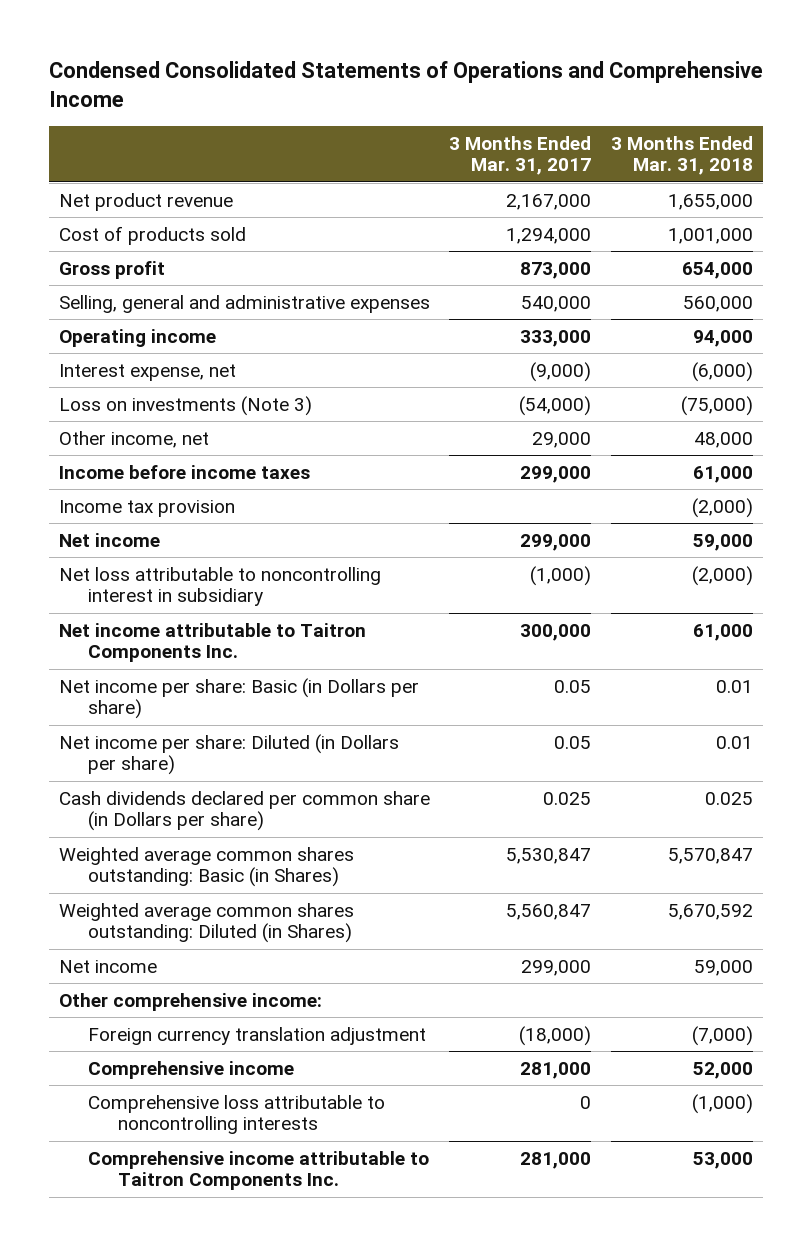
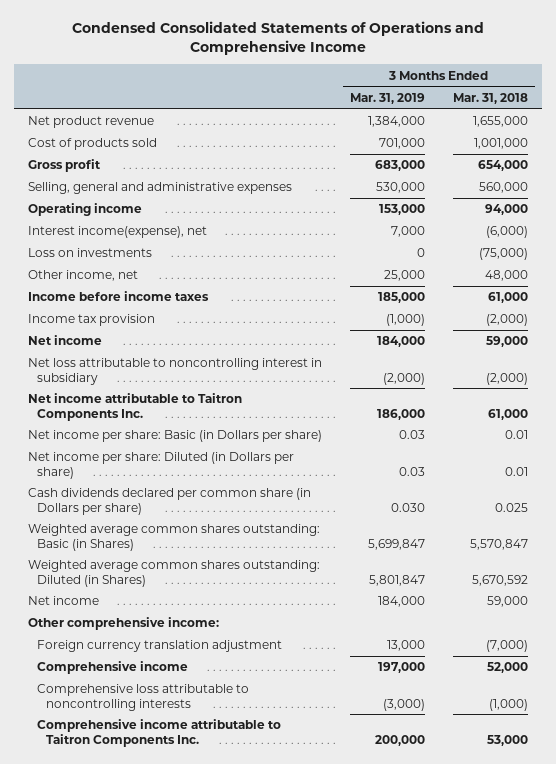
- | 3 Months Ended Mar. 31, 2017 | 3 Months Ended Mar. 31, 2018
+ | 3 Months Ended Mar. 31, 2019 | 3 Months Ended Mar. 31, 2018
- Interest expense, net | (9,000) | (6,000)
- Loss on investments (Note 3) | (54,000) | (75,000)
+ Interest income(expense), net | 7,000 | (6,000)
+ Loss on investments | 0 | (75,000)

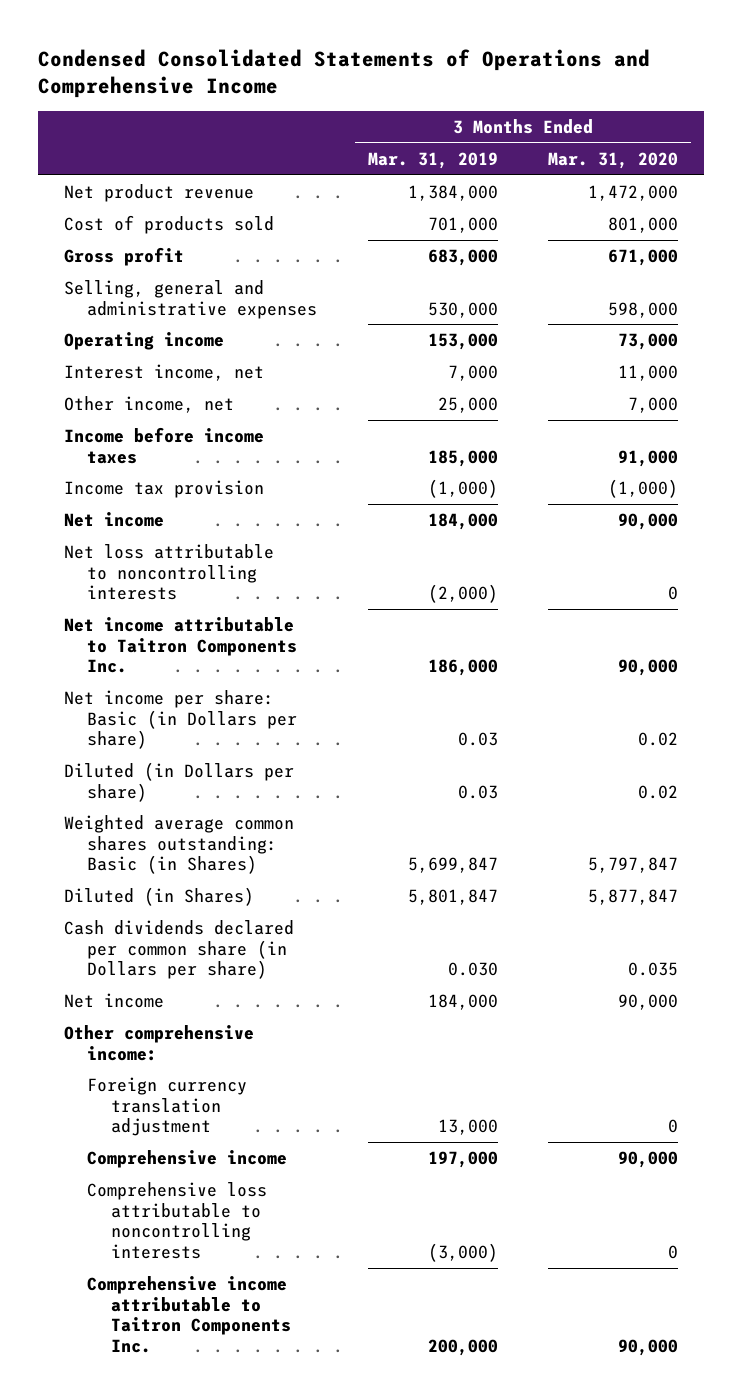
- | 3 Months Ended Mar. 31, 2019 | 3 Months Ended Mar. 31, 2018
+ | 3 Months Ended Mar. 31, 2019 | 3 Months Ended Mar. 31, 2020
- Interest income(expense), net | 7,000 | (6,000)
- Loss on investments | 0 | (75,000)
+ Interest income, net | 7,000 | 11,000
- Net loss attributable to noncontrolling interest in subsidiary | (2,000) | (2,000)
+ Net loss attributable to noncontrolling interests | (2,000) | 0
- Net income per share: Diluted (in Dollars per share) | 0.03 | 0.01
+ Diluted (in Dollars per share) | 0.03 | 0.02
- Weighted average common shares outstanding: Diluted (in Shares) | 5,801,847 | 5,670,592
+ Diluted (in Shares) | 5,801,847 | 5,877,847
moved down: Cash dividends declared per common share (in Dollars per share) | 0.030 | 0.035

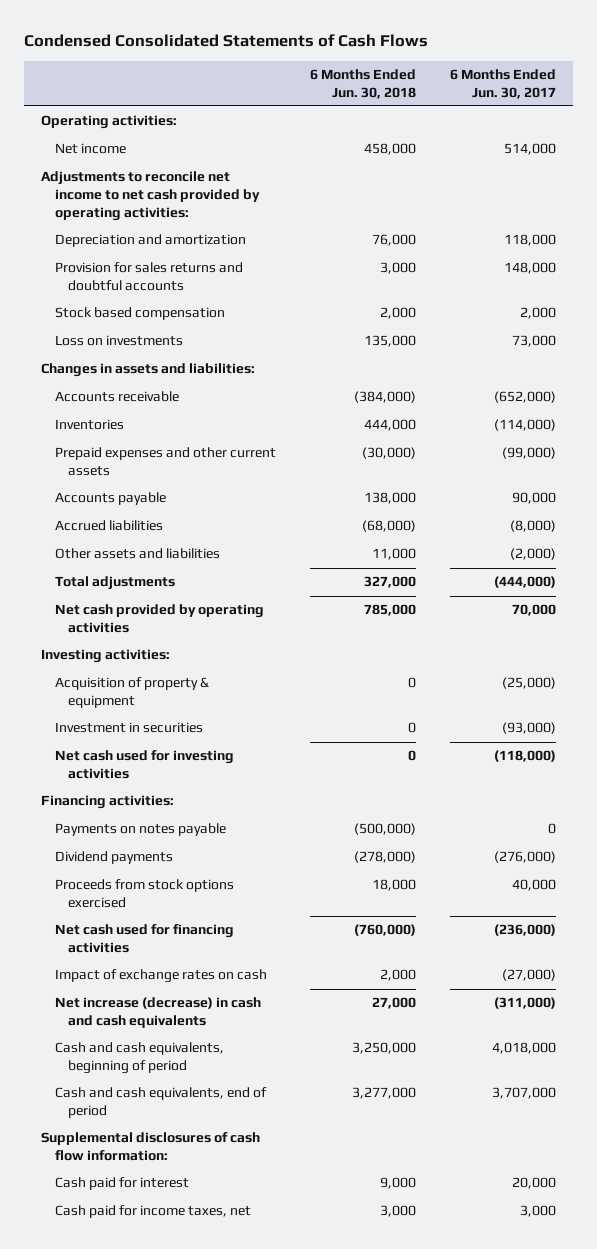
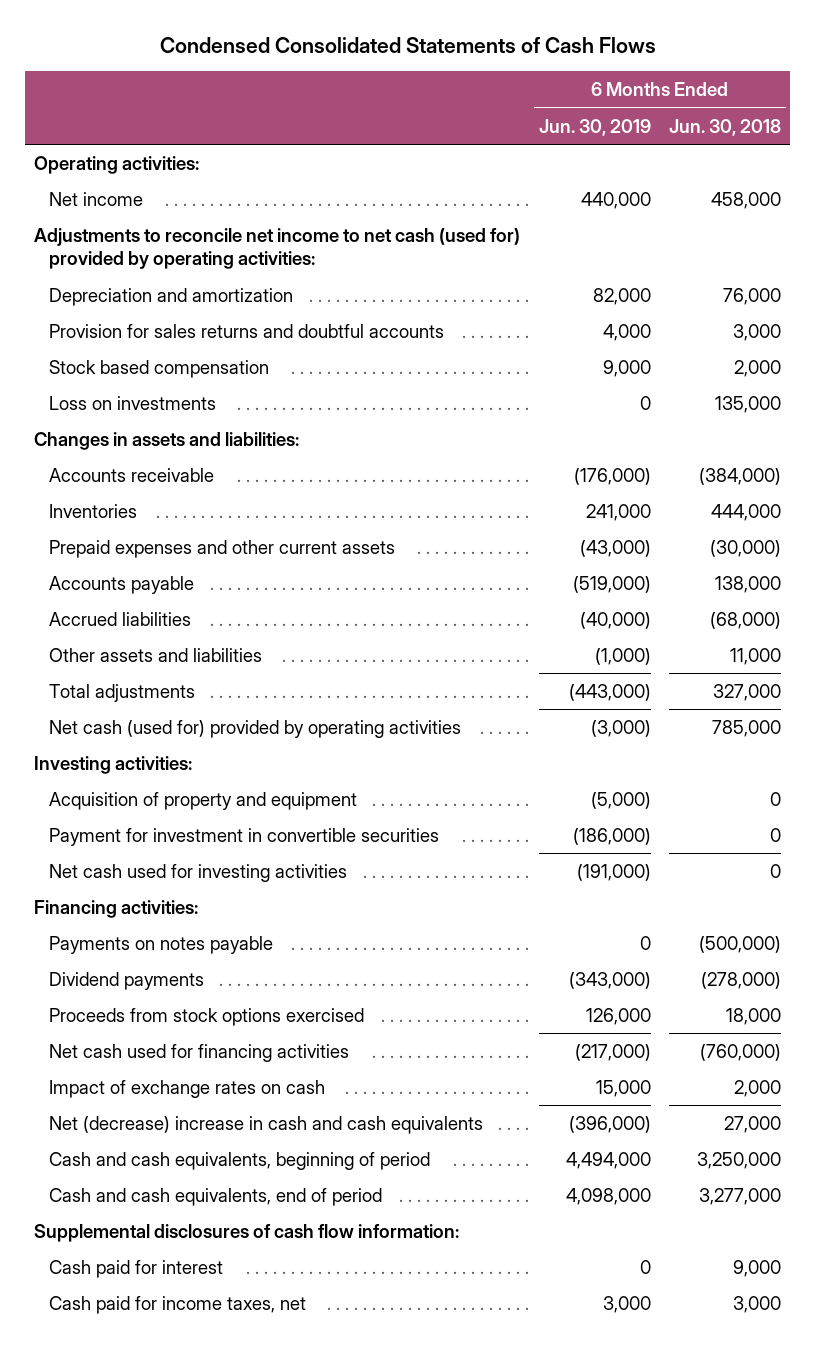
- | 6 Months Ended Jun. 30, 2018 | 6 Months Ended Jun. 30, 2017
+ | 6 Months Ended Jun. 30, 2019 | 6 Months Ended Jun. 30, 2018
- Adjustments to reconcile net income to net cash provided by operating activities:
+ Adjustments to reconcile net income to net cash (used for) provided by operating activities:
- Net cash provided by operating activities | 785,000 | 70,000
+ Net cash (used for) provided by operating activities | (3,000) | 785,000
- Acquisition of property & equipment | 0 | (25,000)
- Investment in securities | 0 | (93,000)
+ Acquisition of property and equipment | (5,000) | 0
+ Payment for investment in convertible securities | (186,000) | 0
- Net increase (decrease) in cash and cash equivalents | 27,000 | (311,000)
+ Net (decrease) increase in cash and cash equivalents | (396,000) | 27,000

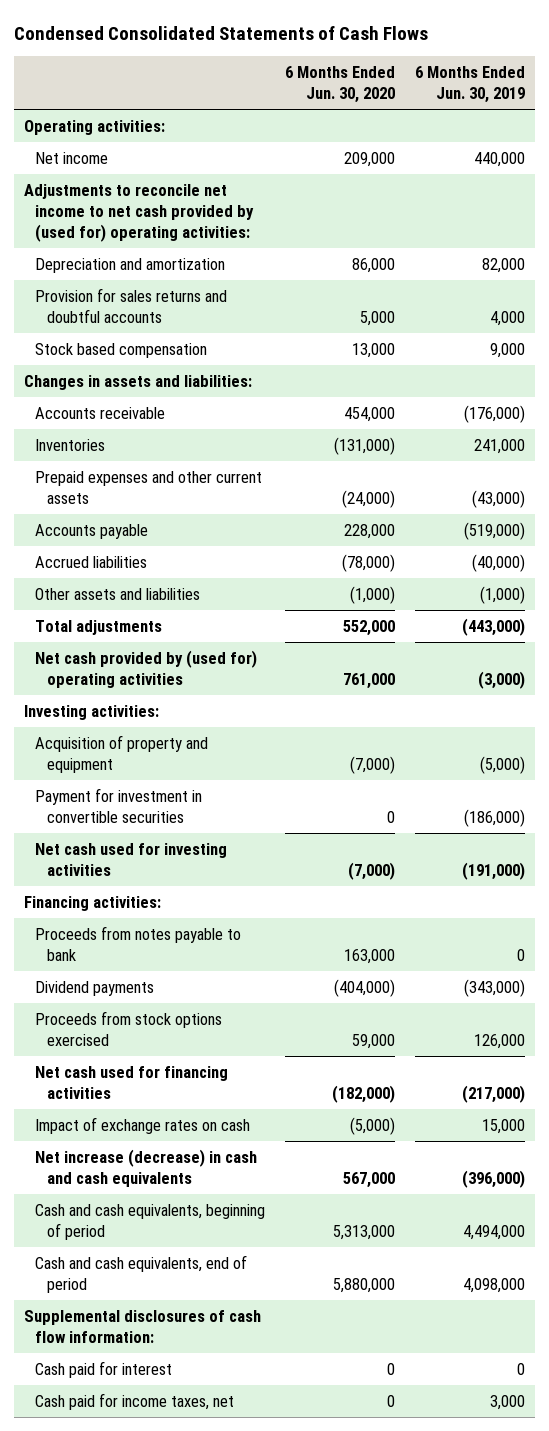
- | 6 Months Ended Jun. 30, 2019 | 6 Months Ended Jun. 30, 2018
+ | 6 Months Ended Jun. 30, 2020 | 6 Months Ended Jun. 30, 2019
- Adjustments to reconcile net income to net cash (used for) provided by operating activities:
+ Adjustments to reconcile net income to net cash provided by (used for) operating activities:
- Loss on investments | 0 | 135,000
- Net cash (used for) provided by operating activities | (3,000) | 785,000
+ Net cash provided by (used for) operating activities | 761,000 | (3,000)
- Payments on notes payable | 0 | (500,000)
+ Proceeds from notes payable to bank | 163,000 | 0
- Net (decrease) increase in cash and cash equivalents | (396,000) | 27,000
+ Net increase (decrease) in cash and cash equivalents | 567,000 | (396,000)

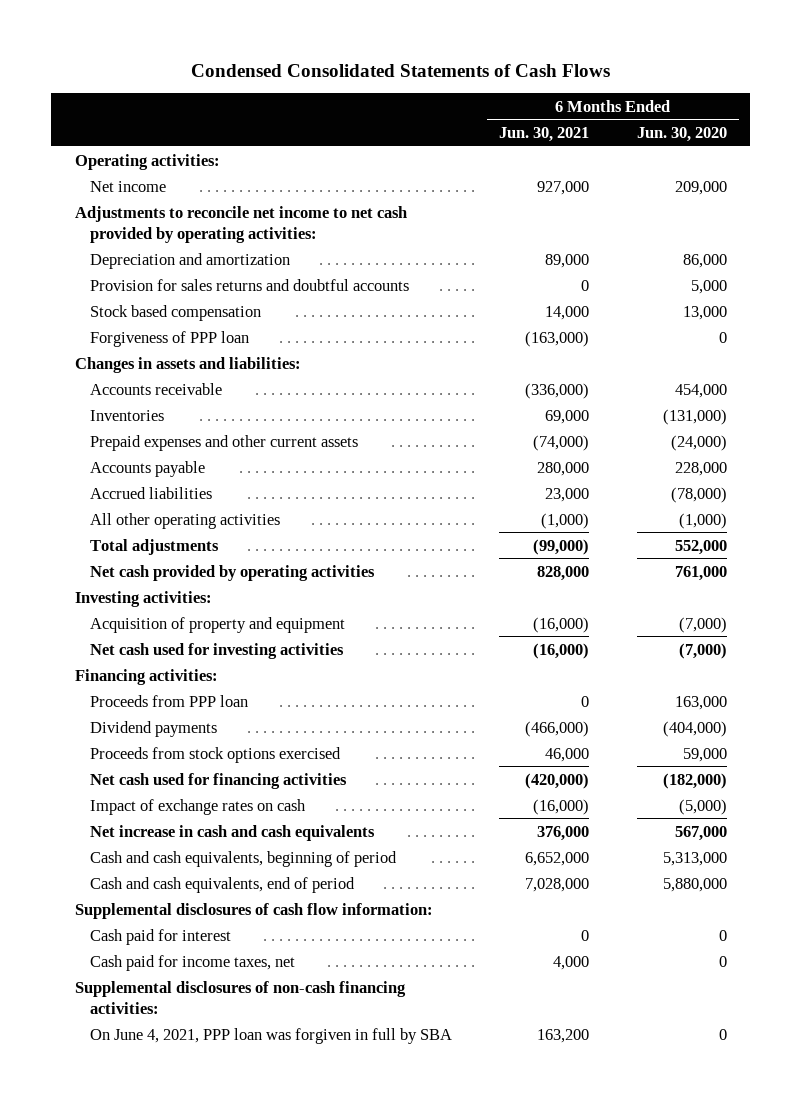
- | 6 Months Ended Jun. 30, 2020 | 6 Months Ended Jun. 30, 2019
+ | 6 Months Ended Jun. 30, 2021 | 6 Months Ended Jun. 30, 2020
- Adjustments to reconcile net income to net cash provided by (used for) operating activities:
+ Adjustments to reconcile net income to net cash provided by operating activities:
+ Forgiveness of PPP loan | (163,000) | 0
- Other assets and liabilities | (1,000) | (1,000)
+ All other operating activities | (1,000) | (1,000)
- Net cash provided by (used for) operating activities | 761,000 | (3,000)
+ Net cash provided by operating activities | 828,000 | 761,000
- Payment for investment in convertible securities | 0 | (186,000)
- Proceeds from notes payable to bank | 163,000 | 0
+ Proceeds from PPP loan | 0 | 163,000
- Net increase (decrease) in cash and cash equivalents | 567,000 | (396,000)
+ Net increase in cash and cash equivalents | 376,000 | 567,000
+ Supplemental disclosures of non-cash financing activities:
+ On June 4, 2021, PPP loan was forgiven in full by SBA | 163,200 | 0

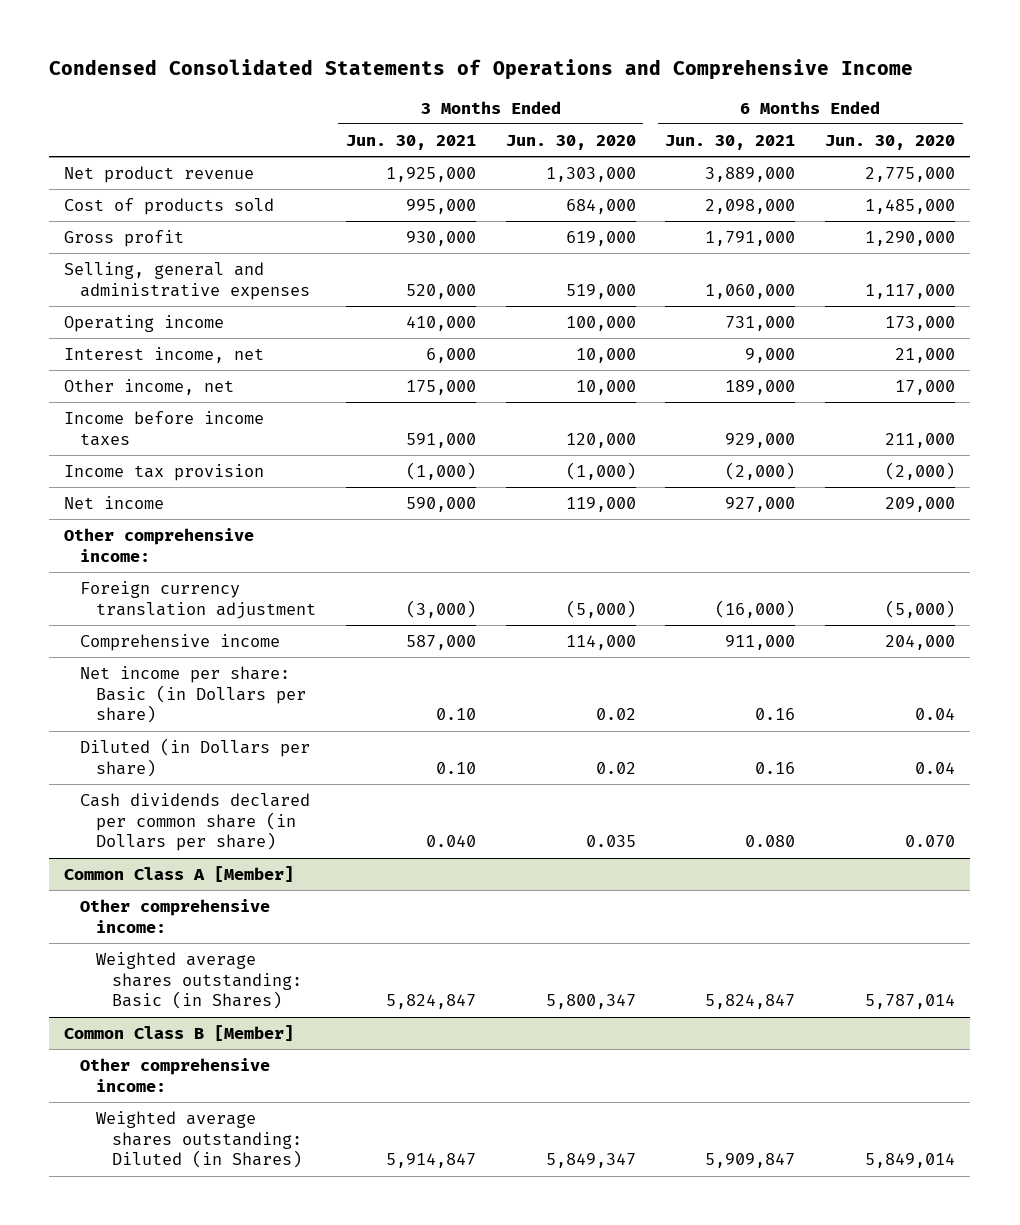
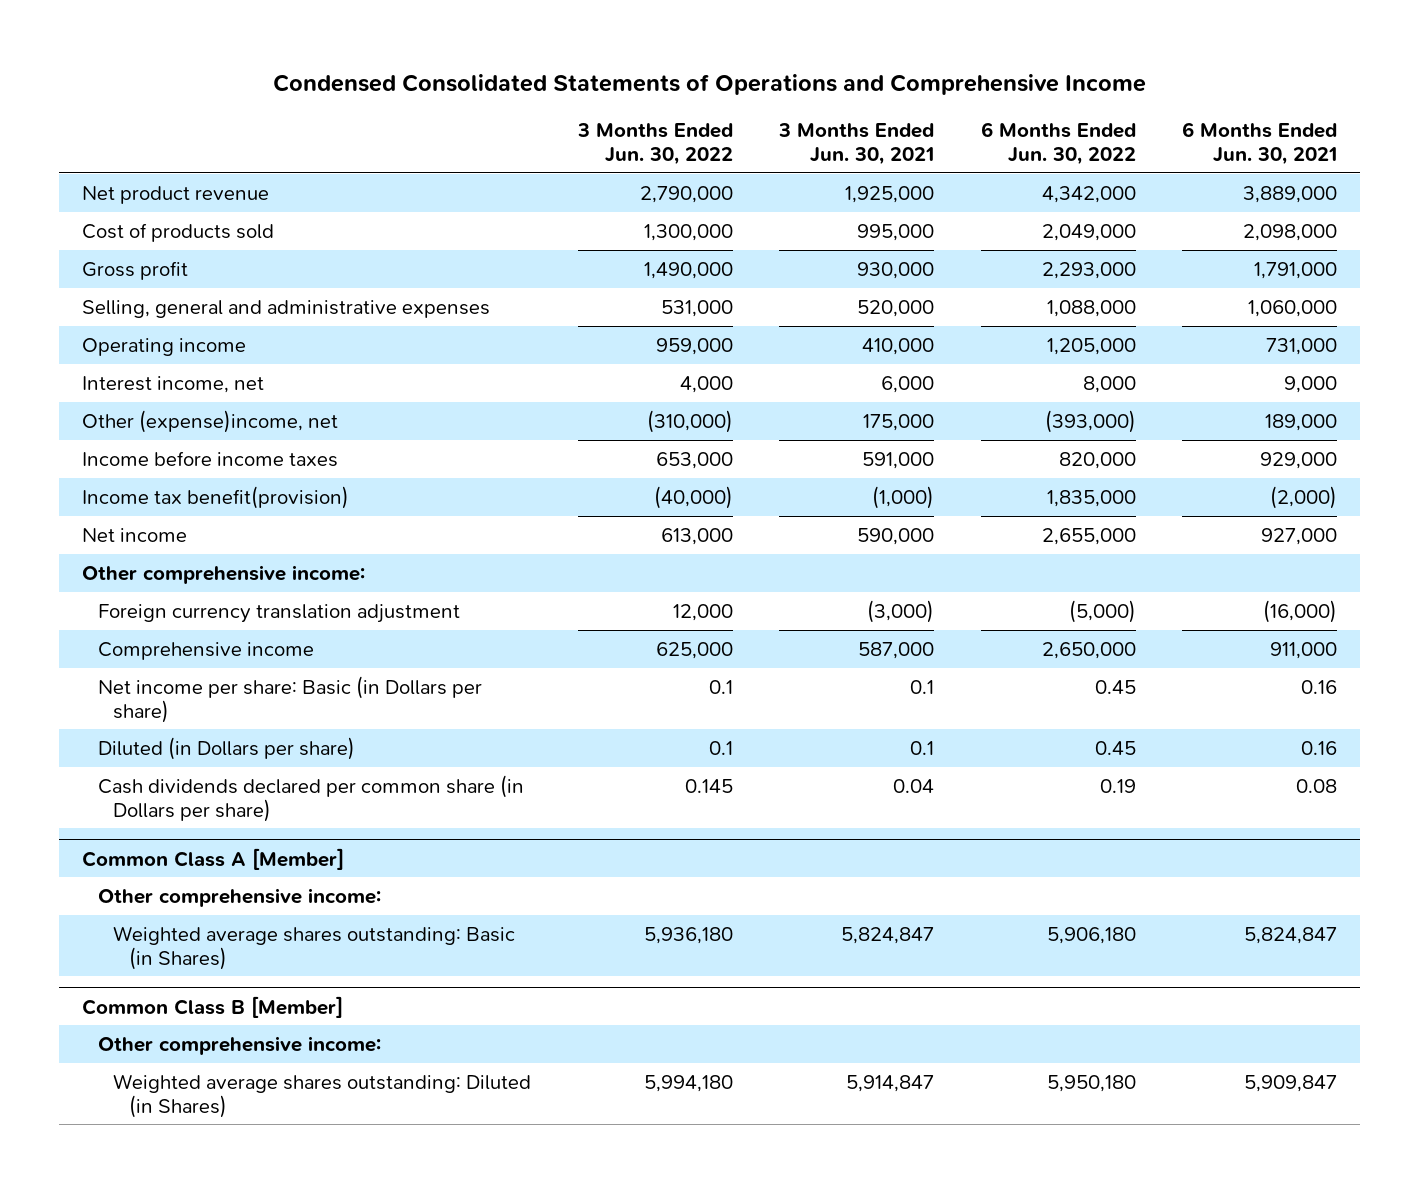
- | 3 Months Ended Jun. 30, 2021 | 3 Months Ended Jun. 30, 2020 | 6 Months Ended Jun. 30, 2021 | 6 Months Ended Jun. 30, 2020
+ | 3 Months Ended Jun. 30, 2022 | 3 Months Ended Jun. 30, 2021 | 6 Months Ended Jun. 30, 2022 | 6 Months Ended Jun. 30, 2021
- Other income, net | 175,000 | 10,000 | 189,000 | 17,000
+ Other (expense)income, net | (310,000) | 175,000 | (393,000) | 189,000
- Income tax provision | (1,000) | (1,000) | (2,000) | (2,000)
+ Income tax benefit(provision) | (40,000) | (1,000) | 1,835,000 | (2,000)
- Net income per share: Basic (in Dollars per share) | 0.10 | 0.02 | 0.16 | 0.04
- Diluted (in Dollars per share) | 0.10 | 0.02 | 0.16 | 0.04
- Cash dividends declared per common share (in Dollars per share) | 0.040 | 0.035 | 0.080 | 0.070
+ Net income per share: Basic (in Dollars per share) | 0.1 | 0.1 | 0.45 | 0.16
+ Diluted (in Dollars per share) | 0.1 | 0.1 | 0.45 | 0.16
+ Cash dividends declared per common share (in Dollars per share) | 0.145 | 0.04 | 0.19 | 0.08

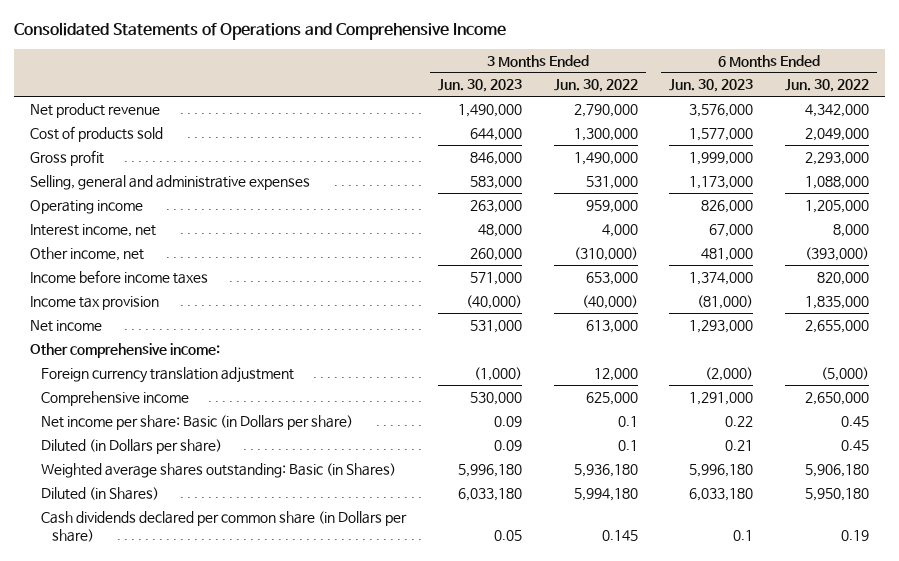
- Condensed Consolidated Statements of Operations and Comprehensive Income
+ Consolidated Statements of Operations and Comprehensive Income
- | 3 Months Ended Jun. 30, 2022 | 3 Months Ended Jun. 30, 2021 | 6 Months Ended Jun. 30, 2022 | 6 Months Ended Jun. 30, 2021
+ | 3 Months Ended Jun. 30, 2023 | 3 Months Ended Jun. 30, 2022 | 6 Months Ended Jun. 30, 2023 | 6 Months Ended Jun. 30, 2022
- Other (expense)income, net | (310,000) | 175,000 | (393,000) | 189,000
+ Other income, net | 260,000 | (310,000) | 481,000 | (393,000)
- Income tax benefit(provision) | (40,000) | (1,000) | 1,835,000 | (2,000)
+ Income tax provision | (40,000) | (40,000) | (81,000) | 1,835,000
- Common Class A [Member]
- Other comprehensive income:
- Common Class B [Member]
- Other comprehensive income:
- Weighted average shares outstanding: Diluted (in Shares) | 5,994,180 | 5,914,847 | 5,950,180 | 5,909,847
+ Diluted (in Shares) | 6,033,180 | 5,994,180 | 6,033,180 | 5,950,180
moved down: Cash dividends declared per common share (in Dollars per share) | 0.05 | 0.145 | 0.1 | 0.19

